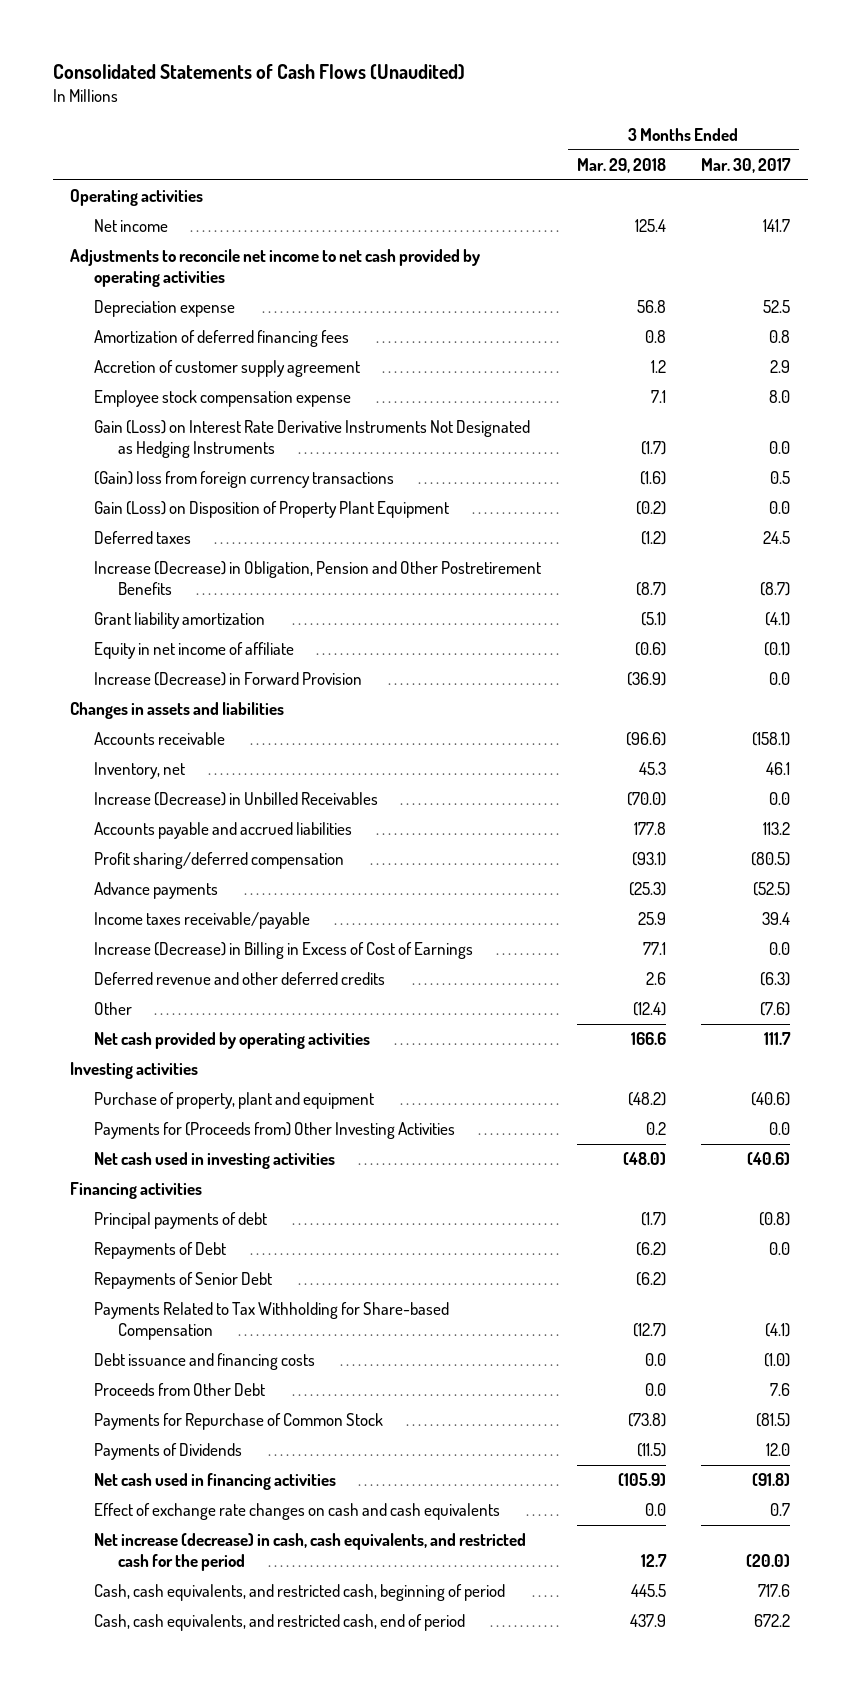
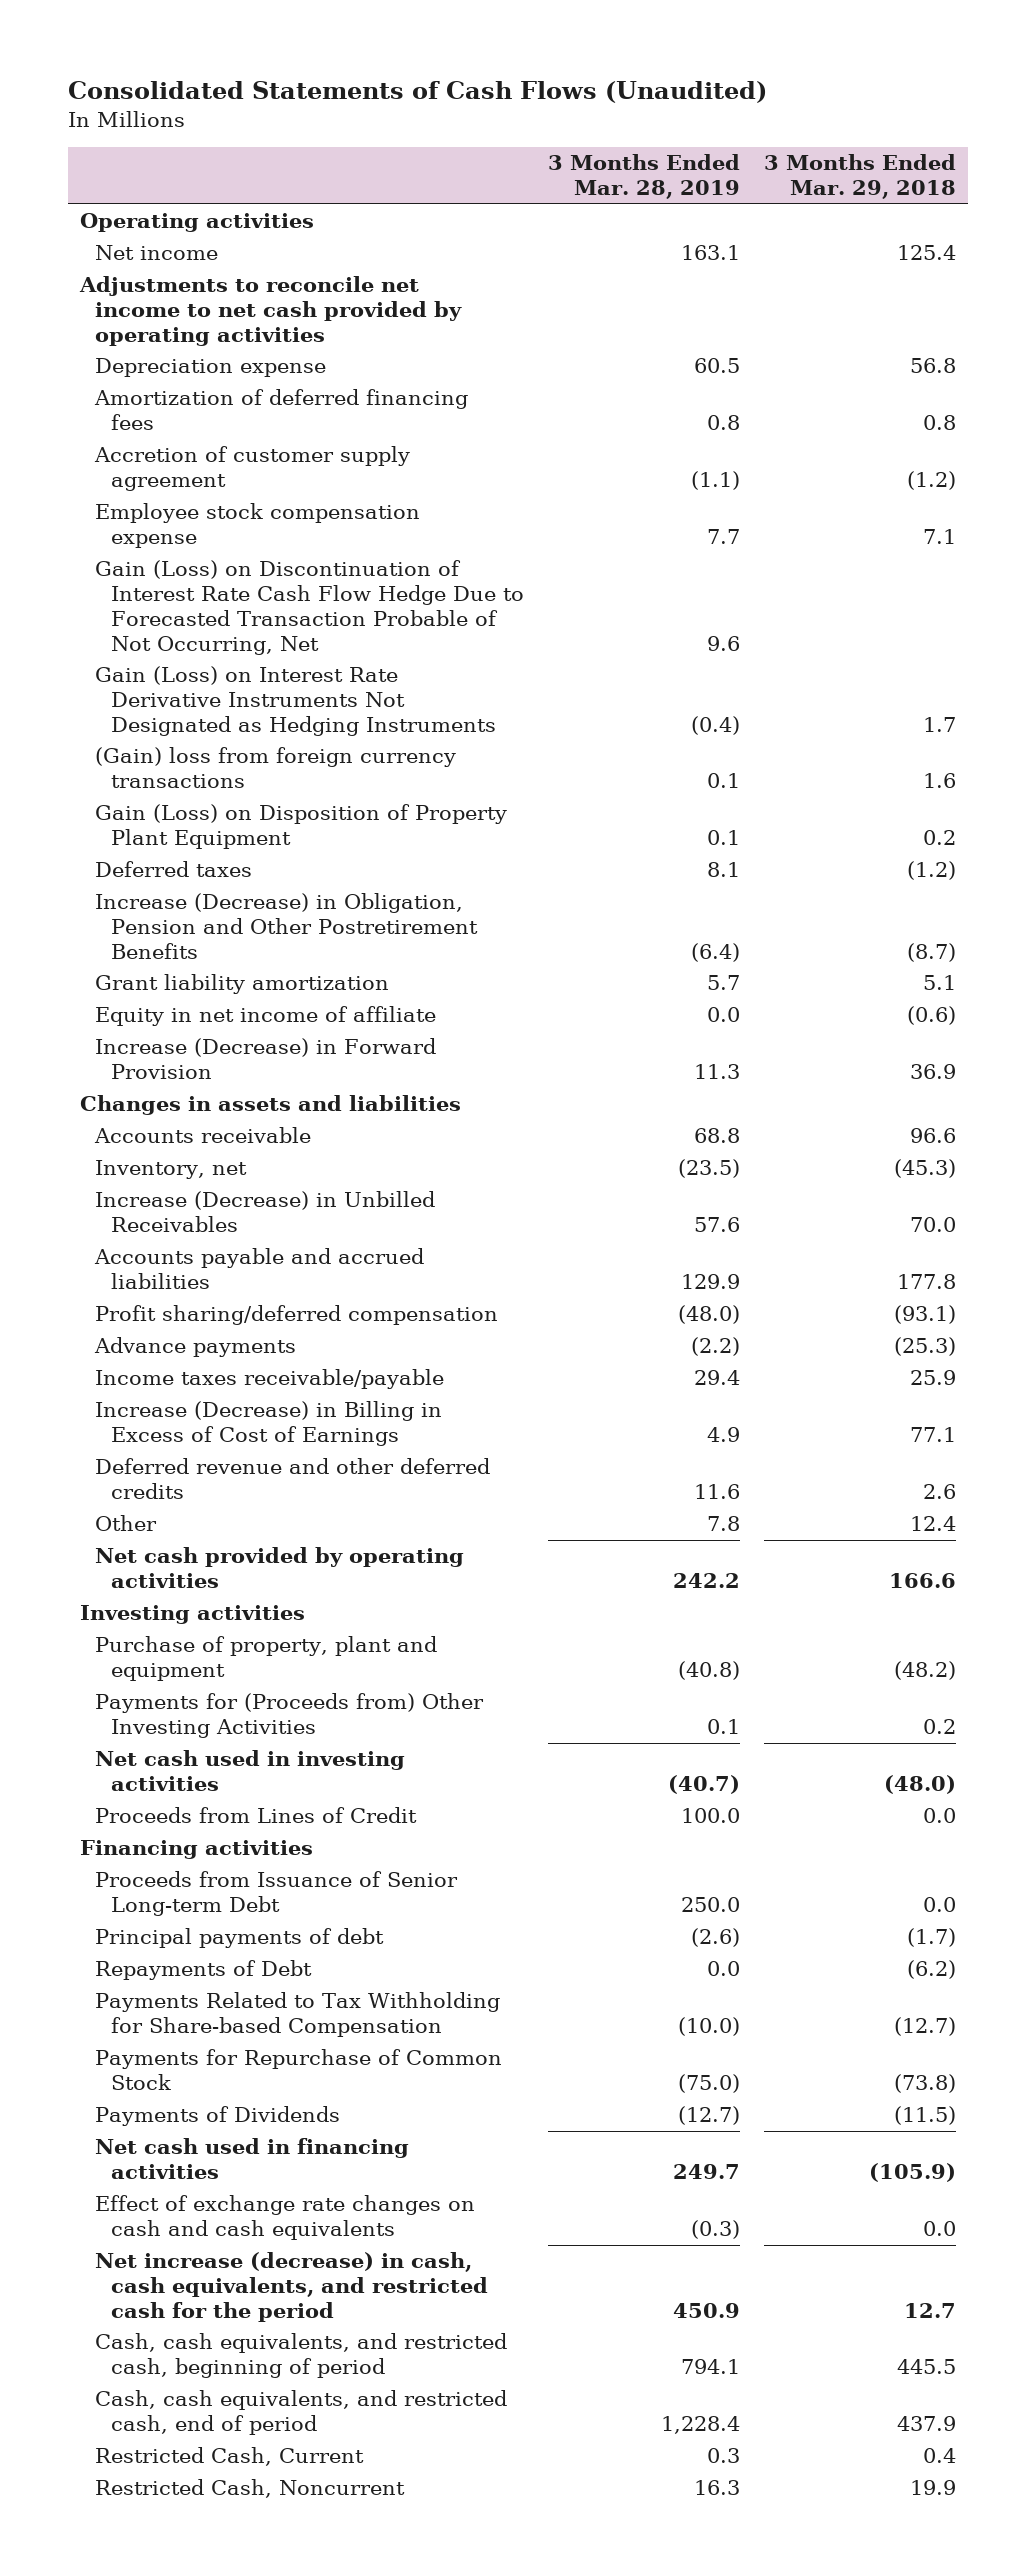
- | 3 Months Ended Mar. 29, 2018 | 3 Months Ended Mar. 30, 2017
+ | 3 Months Ended Mar. 28, 2019 | 3 Months Ended Mar. 29, 2018
- Accretion of customer supply agreement | 1.2 | 2.9
+ Accretion of customer supply agreement | (1.1) | (1.2)
- Gain (Loss) on Interest Rate Derivative Instruments Not Designated as Hedging Instruments | (1.7) | 0.0
- (Gain) loss from foreign currency transactions | (1.6) | 0.5
- Gain (Loss) on Disposition of Property Plant Equipment | (0.2) | 0.0
+ Gain (Loss) on Discontinuation of Interest Rate Cash Flow Hedge Due to Forecasted Transaction Probable of Not Occurring, Net | 9.6 |
+ Gain (Loss) on Interest Rate Derivative Instruments Not Designated as Hedging Instruments | (0.4) | 1.7
+ (Gain) loss from foreign currency transactions | 0.1 | 1.6
+ Gain (Loss) on Disposition of Property Plant Equipment | 0.1 | 0.2
- Grant liability amortization | (5.1) | (4.1)
+ Grant liability amortization | 5.7 | 5.1
- Increase (Decrease) in Forward Provision | (36.9) | 0.0
+ Increase (Decrease) in Forward Provision | 11.3 | 36.9
- Accounts receivable | (96.6) | (158.1)
- Inventory, net | 45.3 | 46.1
- Increase (Decrease) in Unbilled Receivables | (70.0) | 0.0
+ Accounts receivable | 68.8 | 96.6
+ Inventory, net | (23.5) | (45.3)
+ Increase (Decrease) in Unbilled Receivables | 57.6 | 70.0
- Other | (12.4) | (7.6)
+ Other | 7.8 | 12.4
+ Proceeds from Lines of Credit | 100.0 | 0.0
+ Proceeds from Issuance of Senior Long-term Debt | 250.0 | 0.0
- Repayments of Senior Debt | (6.2) |
- Debt issuance and financing costs | 0.0 | (1.0)
- Proceeds from Other Debt | 0.0 | 7.6
+ Restricted Cash, Current | 0.3 | 0.4
+ Restricted Cash, Noncurrent | 16.3 | 19.9

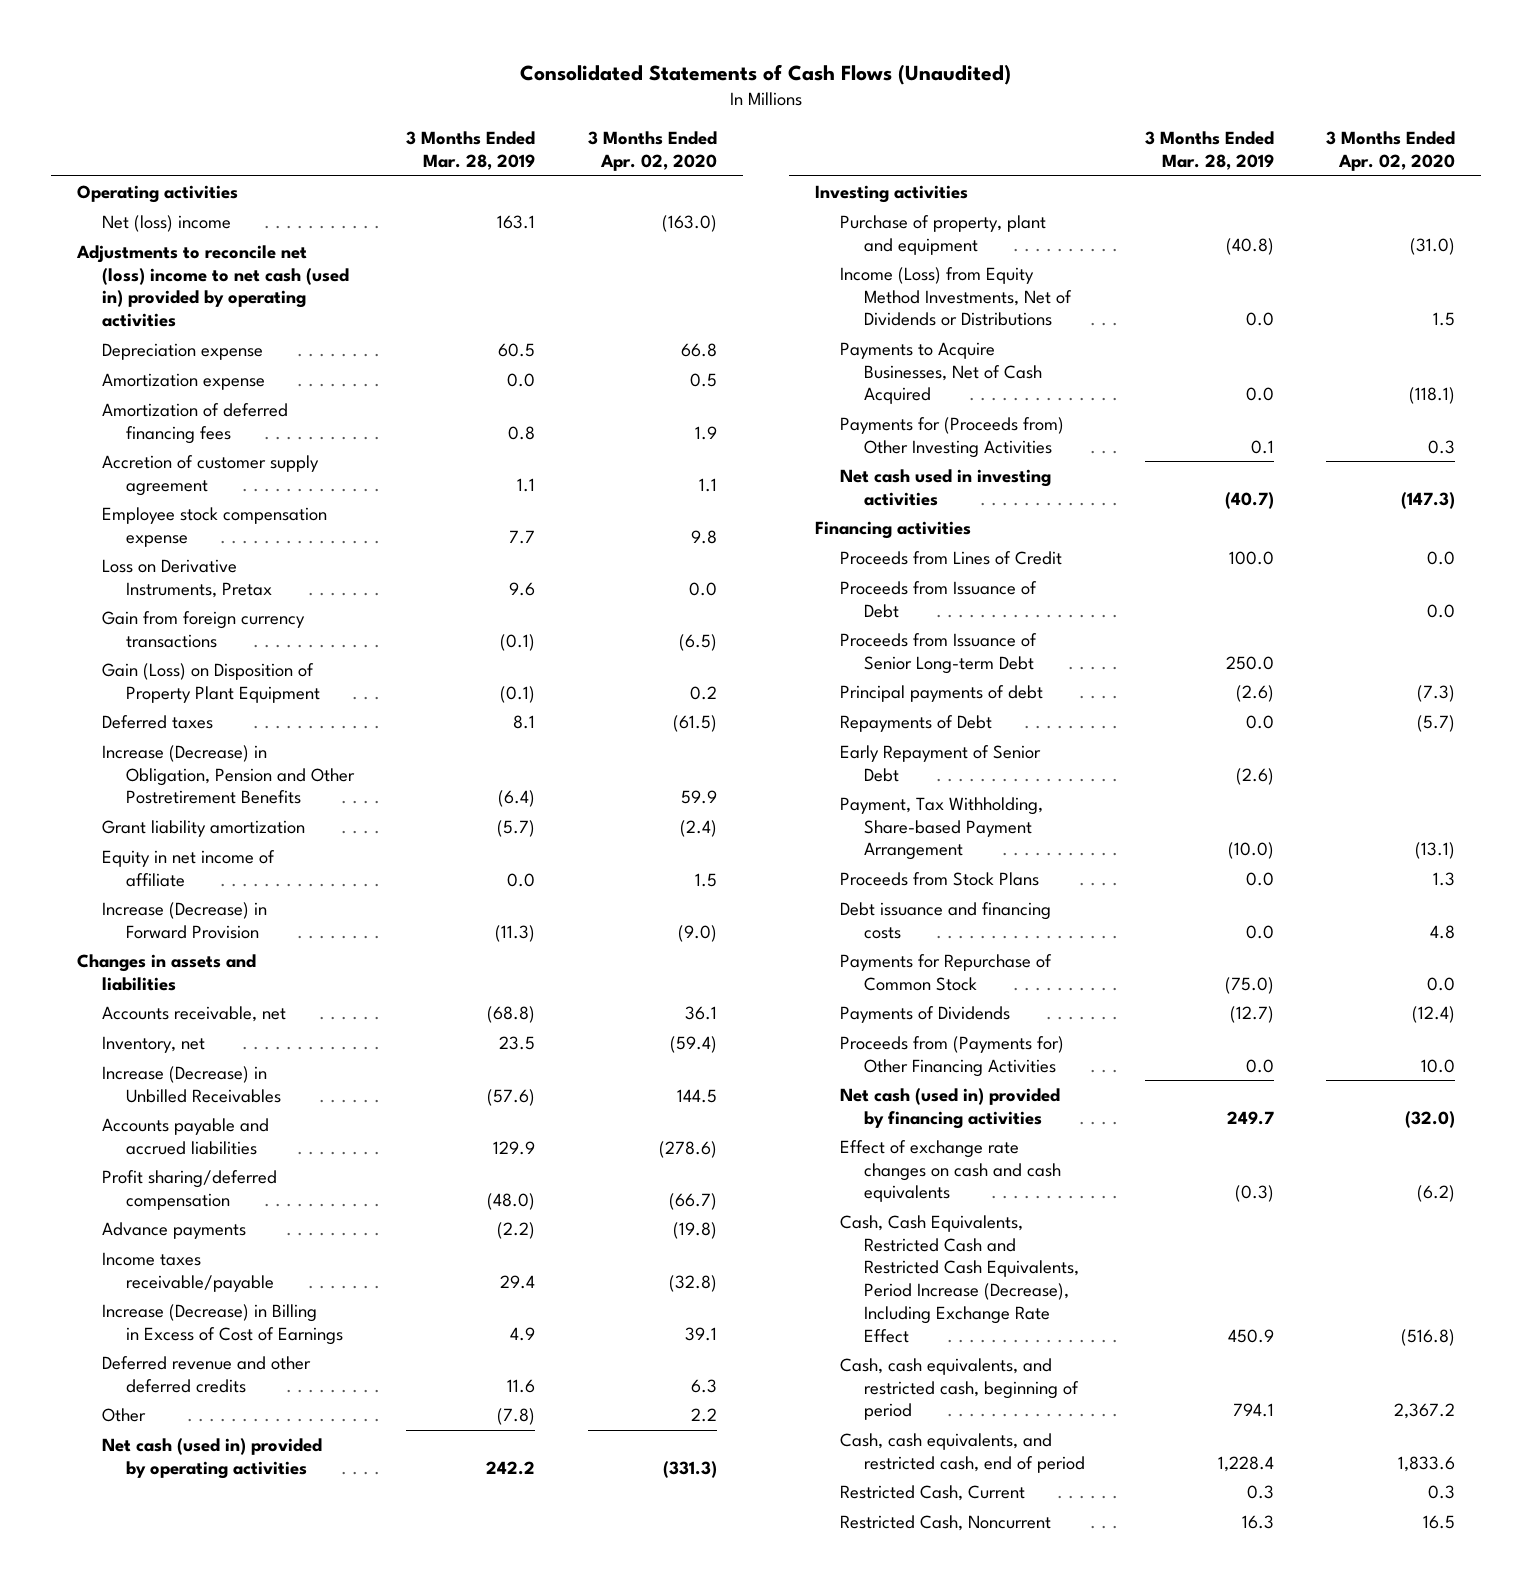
- | 3 Months Ended Mar. 28, 2019 | 3 Months Ended Mar. 29, 2018
+ | 3 Months Ended Mar. 28, 2019 | 3 Months Ended Apr. 02, 2020
- Net income | 163.1 | 125.4
- Adjustments to reconcile net income to net cash provided by operating activities
+ Net (loss) income | 163.1 | (163.0)
+ Adjustments to reconcile net (loss) income to net cash (used in) provided by operating activities
+ Amortization expense | 0.0 | 0.5
- Accretion of customer supply agreement | (1.1) | (1.2)
+ Accretion of customer supply agreement | 1.1 | 1.1
- Gain (Loss) on Discontinuation of Interest Rate Cash Flow Hedge Due to Forecasted Transaction Probable of Not Occurring, Net | 9.6 |
- Gain (Loss) on Interest Rate Derivative Instruments Not Designated as Hedging Instruments | (0.4) | 1.7
- (Gain) loss from foreign currency transactions | 0.1 | 1.6
- Gain (Loss) on Disposition of Property Plant Equipment | 0.1 | 0.2
+ Loss on Derivative Instruments, Pretax | 9.6 | 0.0
+ Gain from foreign currency transactions | (0.1) | (6.5)
+ Gain (Loss) on Disposition of Property Plant Equipment | (0.1) | 0.2
- Grant liability amortization | 5.7 | 5.1
+ Grant liability amortization | (5.7) | (2.4)
- Increase (Decrease) in Forward Provision | 11.3 | 36.9
+ Increase (Decrease) in Forward Provision | (11.3) | (9.0)
- Accounts receivable | 68.8 | 96.6
- Inventory, net | (23.5) | (45.3)
- Increase (Decrease) in Unbilled Receivables | 57.6 | 70.0
+ Accounts receivable, net | (68.8) | 36.1
+ Inventory, net | 23.5 | (59.4)
+ Increase (Decrease) in Unbilled Receivables | (57.6) | 144.5
- Other | 7.8 | 12.4
- Net cash provided by operating activities | 242.2 | 166.6
+ Other | (7.8) | 2.2
+ Net cash (used in) provided by operating activities | 242.2 | (331.3)
+ Income (Loss) from Equity Method Investments, Net of Dividends or Distributions | 0.0 | 1.5
+ Payments to Acquire Businesses, Net of Cash Acquired | 0.0 | (118.1)
moved down: Proceeds from Lines of Credit | 100.0 | 0.0
+ Proceeds from Issuance of Debt | | 0.0
- Payments Related to Tax Withholding for Share-based Compensation | (10.0) | (12.7)
+ Early Repayment of Senior Debt | (2.6) |
+ Payment, Tax Withholding, Share-based Payment Arrangement | (10.0) | (13.1)
+ Proceeds from Stock Plans | 0.0 | 1.3
+ Debt issuance and financing costs | 0.0 | 4.8
- Net cash used in financing activities | 249.7 | (105.9)
+ Proceeds from (Payments for) Other Financing Activities | 0.0 | 10.0
+ Net cash (used in) provided by financing activities | 249.7 | (32.0)
- Net increase (decrease) in cash, cash equivalents, and restricted cash for the period | 450.9 | 12.7
+ Cash, Cash Equivalents, Restricted Cash and Restricted Cash Equivalents, Period Increase (Decrease), Including Exchange Rate Effect | 450.9 | (516.8)

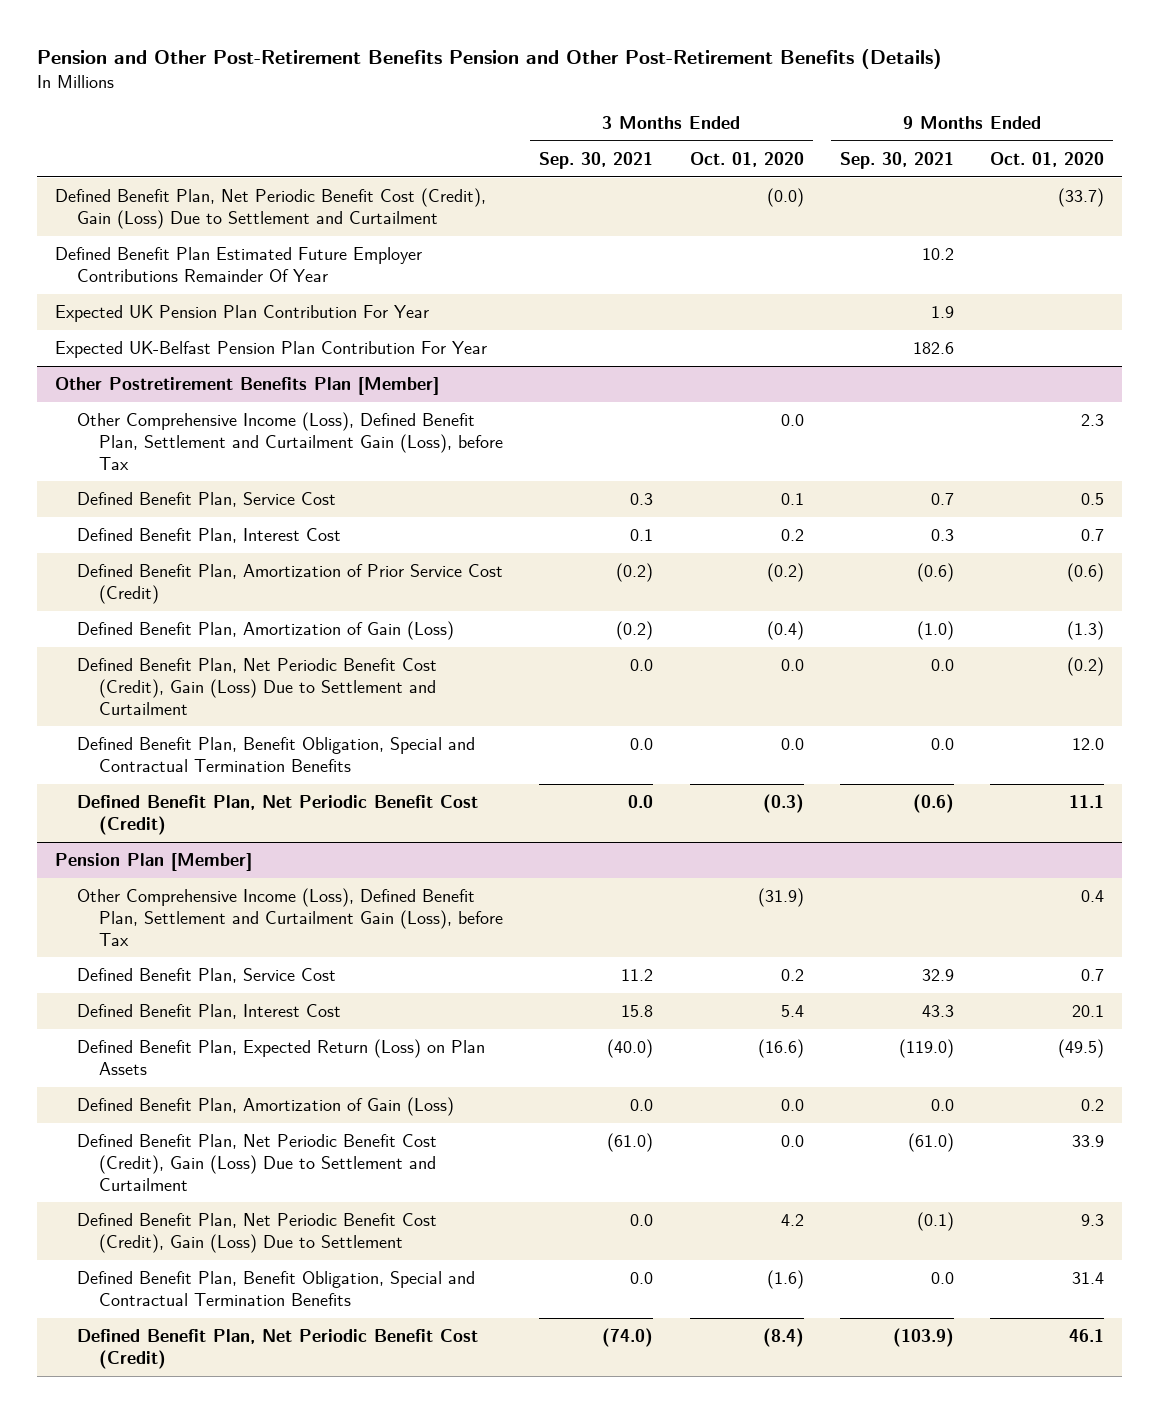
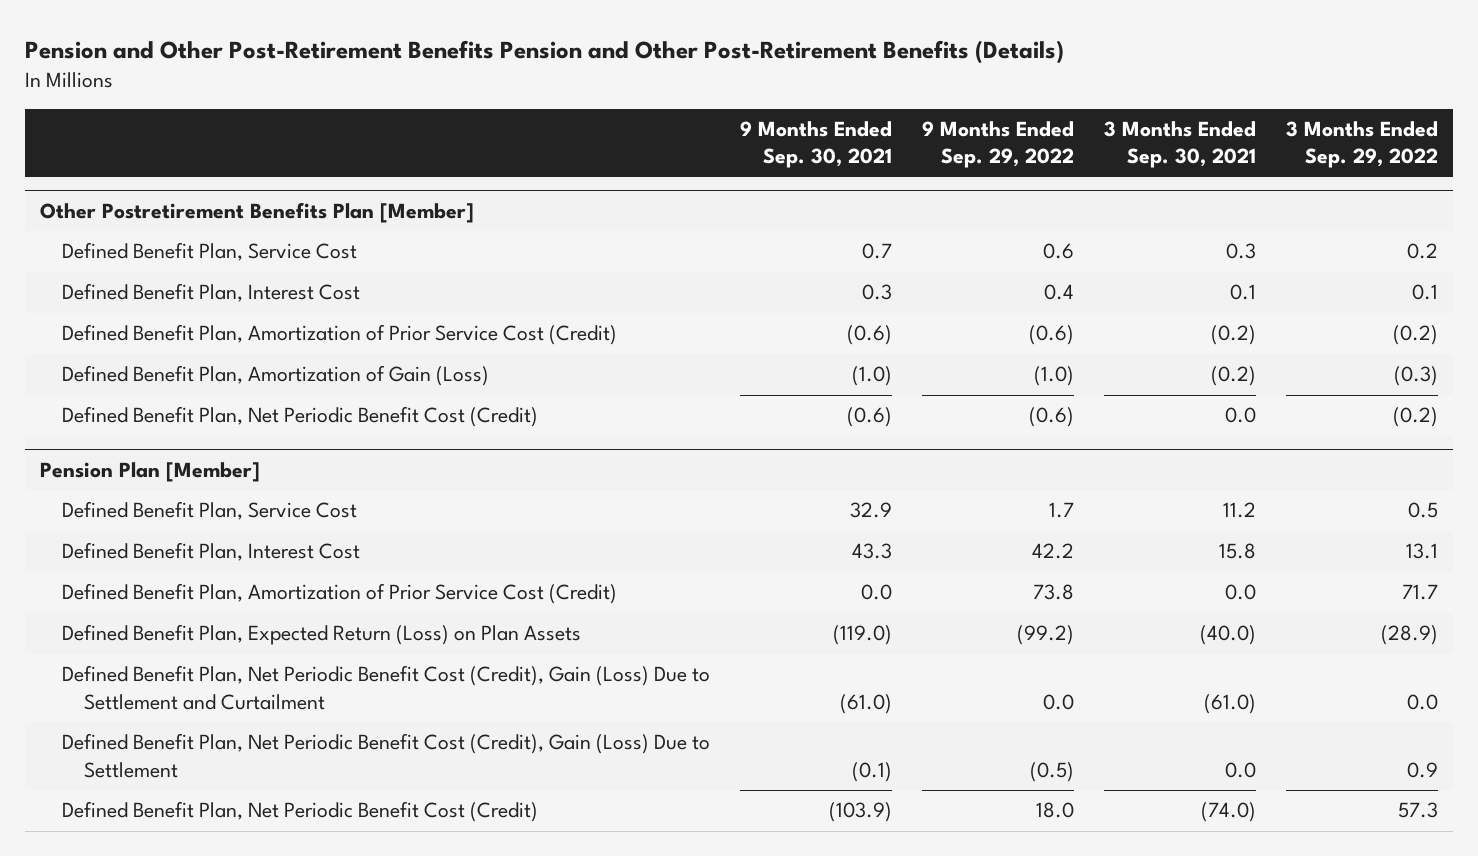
- | 3 Months Ended Sep. 30, 2021 | 3 Months Ended Oct. 01, 2020 | 9 Months Ended Sep. 30, 2021 | 9 Months Ended Oct. 01, 2020
+ | 9 Months Ended Sep. 30, 2021 | 9 Months Ended Sep. 29, 2022 | 3 Months Ended Sep. 30, 2021 | 3 Months Ended Sep. 29, 2022
- Defined Benefit Plan, Net Periodic Benefit Cost (Credit), Gain (Loss) Due to Settlement and Curtailment | | (0.0) | | (33.7)
- Defined Benefit Plan Estimated Future Employer Contributions Remainder Of Year | | | 10.2 |
- Expected UK Pension Plan Contribution For Year | | | 1.9 |
- Expected UK-Belfast Pension Plan Contribution For Year | | | 182.6 |
@ Other Postretirement Benefits Plan [Member]
- Other Comprehensive Income (Loss), Defined Benefit Plan, Settlement and Curtailment Gain (Loss), before Tax | | 0.0 | | 2.3
- Defined Benefit Plan, Net Periodic Benefit Cost (Credit), Gain (Loss) Due to Settlement and Curtailment | 0.0 | 0.0 | 0.0 | (0.2)
- Defined Benefit Plan, Benefit Obligation, Special and Contractual Termination Benefits | 0.0 | 0.0 | 0.0 | 12.0
@ Pension Plan [Member]
- Other Comprehensive Income (Loss), Defined Benefit Plan, Settlement and Curtailment Gain (Loss), before Tax | | (31.9) | | 0.4
+ Defined Benefit Plan, Amortization of Prior Service Cost (Credit) | 0.0 | 73.8 | 0.0 | 71.7
- Defined Benefit Plan, Amortization of Gain (Loss) | 0.0 | 0.0 | 0.0 | 0.2
- Defined Benefit Plan, Benefit Obligation, Special and Contractual Termination Benefits | 0.0 | (1.6) | 0.0 | 31.4

